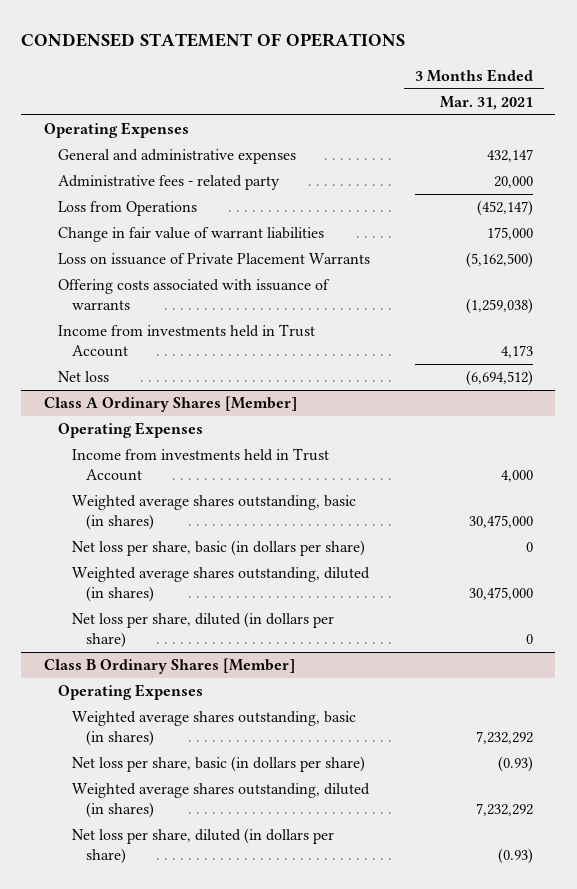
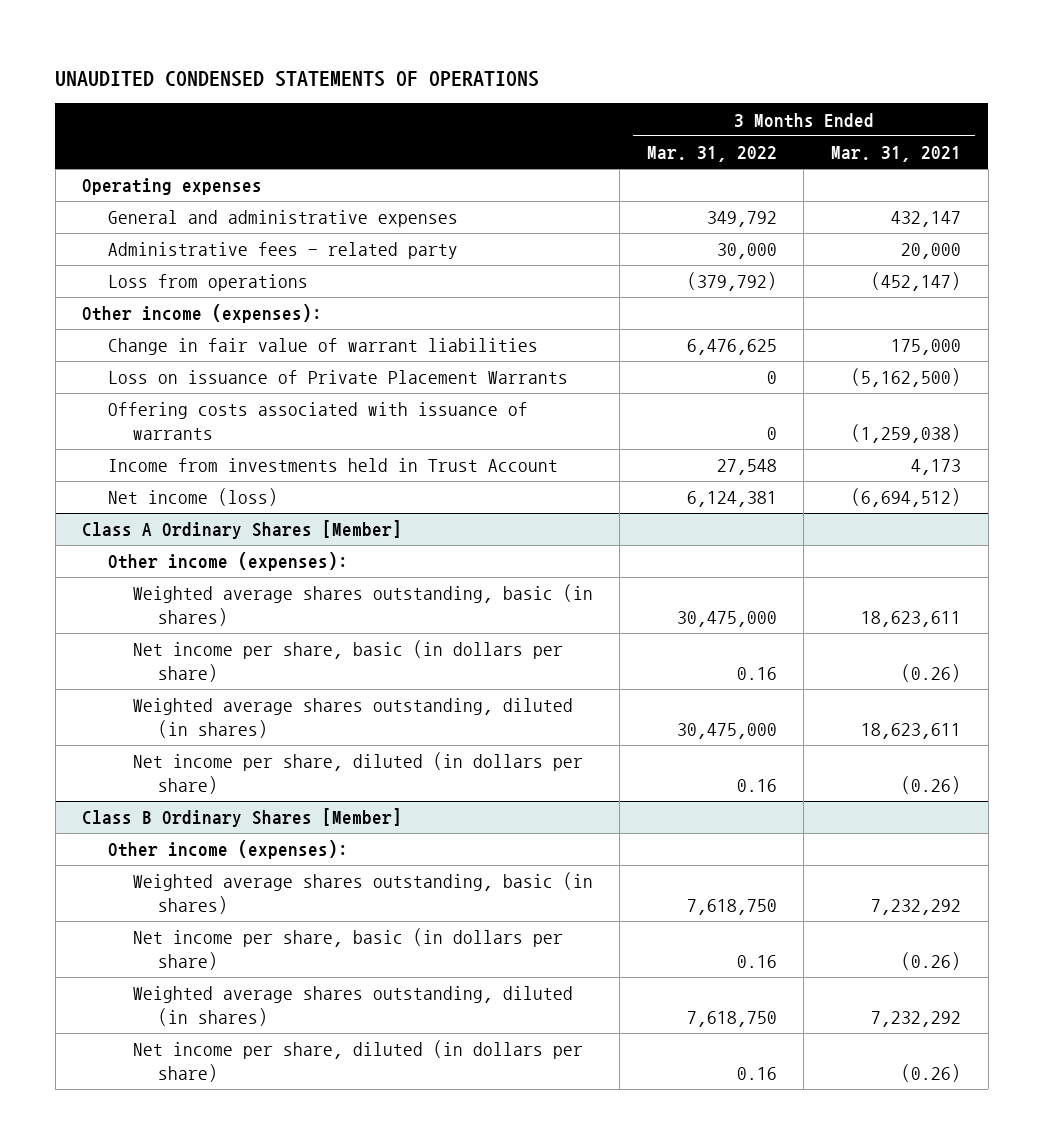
- CONDENSED STATEMENT OF OPERATIONS
+ UNAUDITED CONDENSED STATEMENTS OF OPERATIONS
- | 3 Months Ended Mar. 31, 2021
+ | 3 Months Ended Mar. 31, 2022 | 3 Months Ended Mar. 31, 2021
- Operating Expenses
+ Operating expenses
- Loss from Operations | (452,147)
+ Loss from operations | (379,792) | (452,147)
+ Other income (expenses):
- Net loss | (6,694,512)
+ Net income (loss) | 6,124,381 | (6,694,512)
@ Class A Ordinary Shares [Member]
- Operating Expenses
- Income from investments held in Trust Account | 4,000
- Weighted average shares outstanding, basic (in shares) | 30,475,000
- Net loss per share, basic (in dollars per share) | 0
- Weighted average shares outstanding, diluted (in shares) | 30,475,000
- Net loss per share, diluted (in dollars per share) | 0
+ Other income (expenses):
+ Weighted average shares outstanding, basic (in shares) | 30,475,000 | 18,623,611
+ Net income per share, basic (in dollars per share) | 0.16 | (0.26)
+ Weighted average shares outstanding, diluted (in shares) | 30,475,000 | 18,623,611
+ Net income per share, diluted (in dollars per share) | 0.16 | (0.26)
@ Class B Ordinary Shares [Member]
- Operating Expenses
+ Other income (expenses):
- Net loss per share, basic (in dollars per share) | (0.93)
+ Net income per share, basic (in dollars per share) | 0.16 | (0.26)
- Net loss per share, diluted (in dollars per share) | (0.93)
+ Net income per share, diluted (in dollars per share) | 0.16 | (0.26)

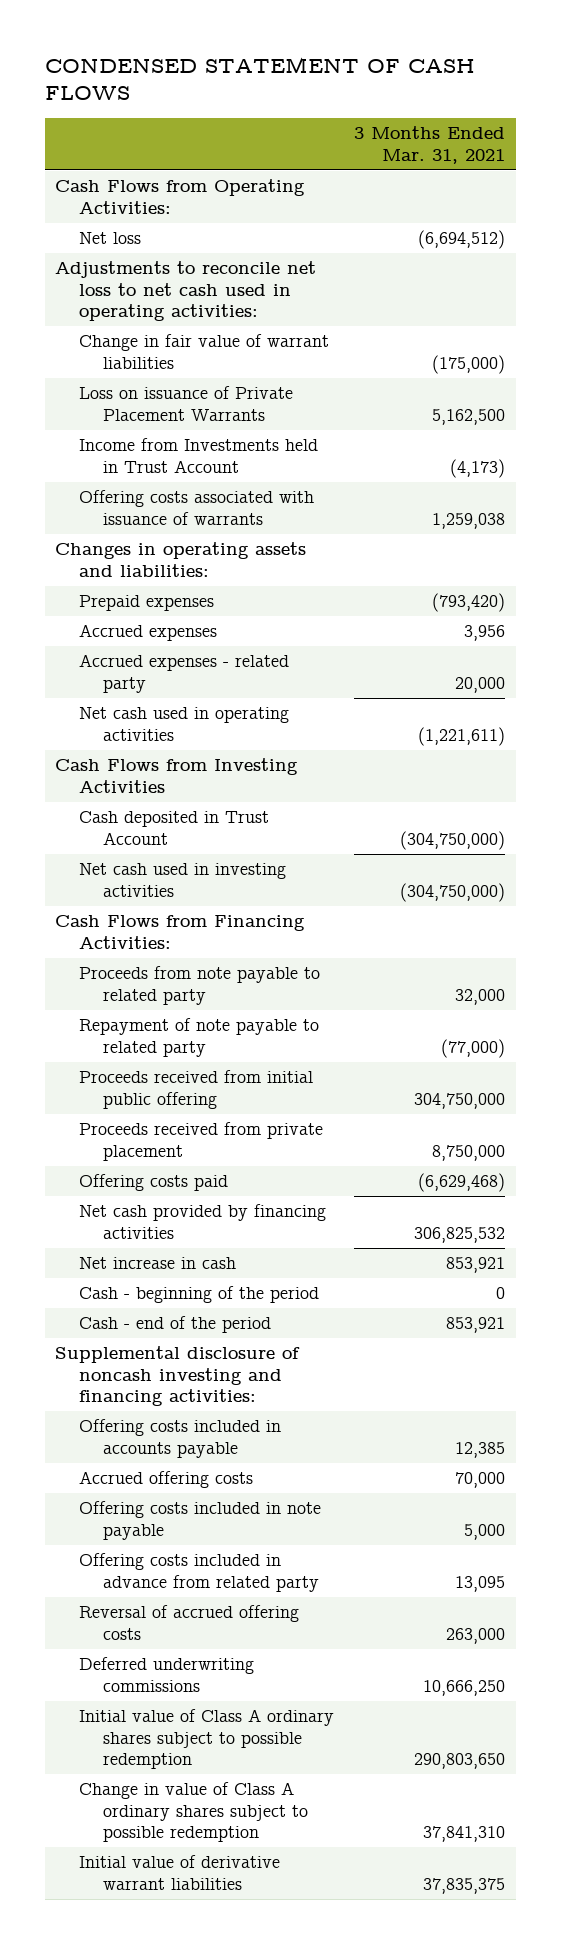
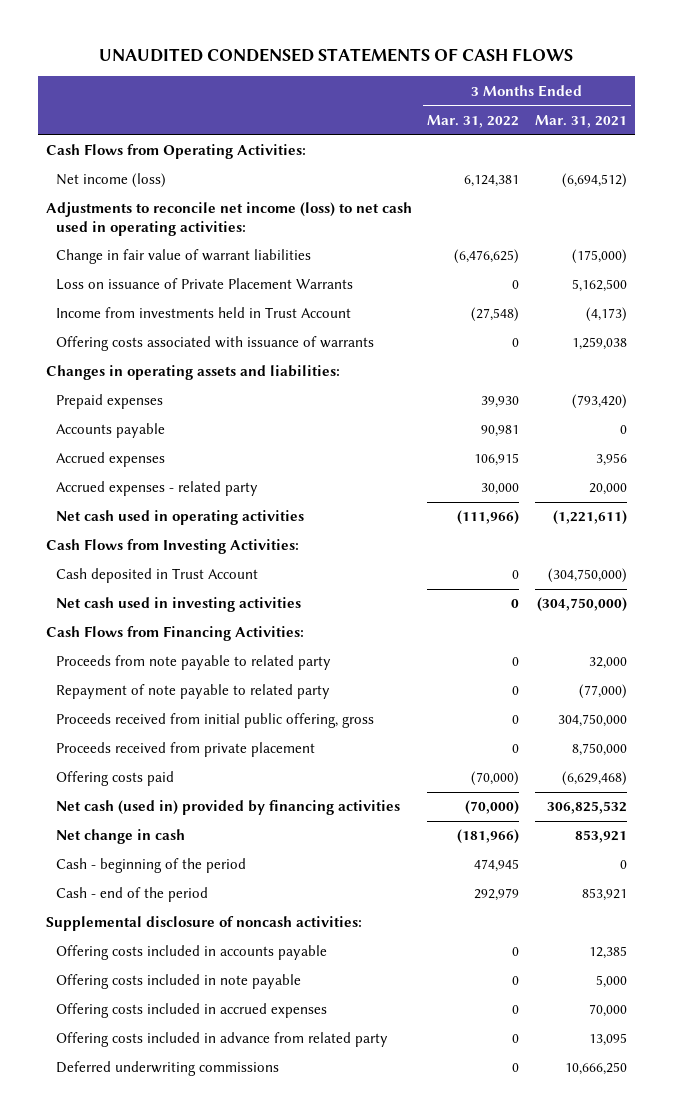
- CONDENSED STATEMENT OF CASH FLOWS
+ UNAUDITED CONDENSED STATEMENTS OF CASH FLOWS
- | 3 Months Ended Mar. 31, 2021
+ | 3 Months Ended Mar. 31, 2022 | 3 Months Ended Mar. 31, 2021
- Net loss | (6,694,512)
- Adjustments to reconcile net loss to net cash used in operating activities:
+ Net income (loss) | 6,124,381 | (6,694,512)
+ Adjustments to reconcile net income (loss) to net cash used in operating activities:
- Income from Investments held in Trust Account | (4,173)
+ Income from investments held in Trust Account | (27,548) | (4,173)
+ Accounts payable | 90,981 | 0
- Cash Flows from Investing Activities
+ Cash Flows from Investing Activities:
- Proceeds received from initial public offering | 304,750,000
+ Proceeds received from initial public offering, gross | 0 | 304,750,000
- Net cash provided by financing activities | 306,825,532
- Net increase in cash | 853,921
+ Net cash (used in) provided by financing activities | (70,000) | 306,825,532
+ Net change in cash | (181,966) | 853,921
- Supplemental disclosure of noncash investing and financing activities:
+ Supplemental disclosure of noncash activities:
- Accrued offering costs | 70,000
+ Offering costs included in accrued expenses | 0 | 70,000
- Reversal of accrued offering costs | 263,000
- Initial value of Class A ordinary shares subject to possible redemption | 290,803,650
- Change in value of Class A ordinary shares subject to possible redemption | 37,841,310
- Initial value of derivative warrant liabilities | 37,835,375

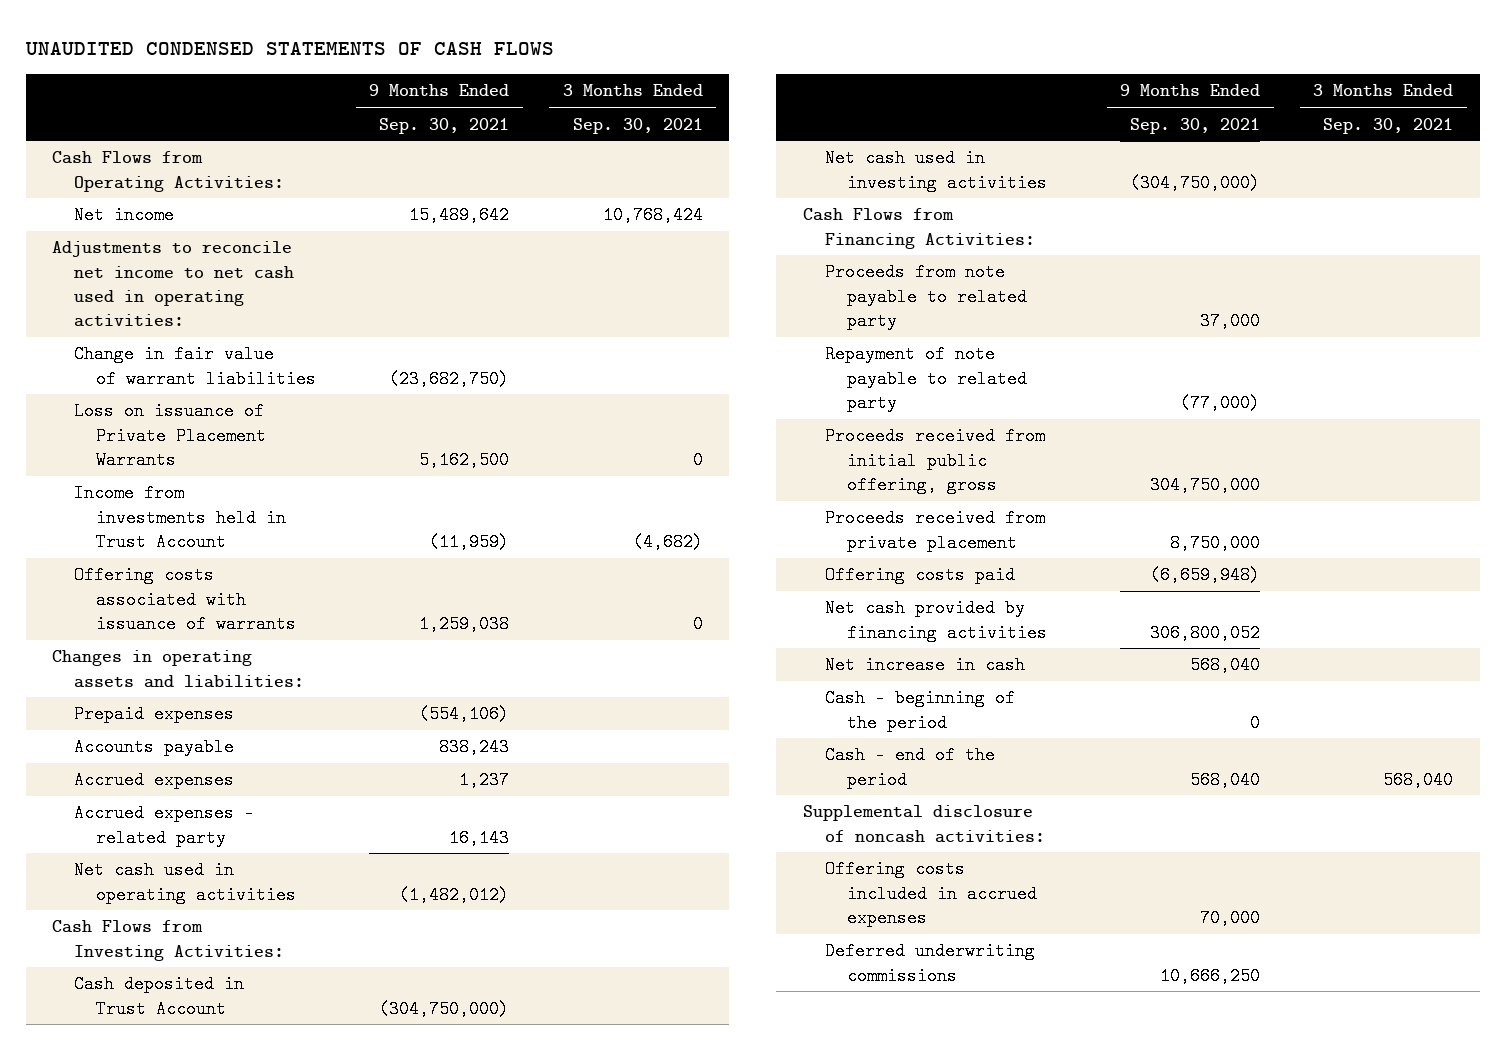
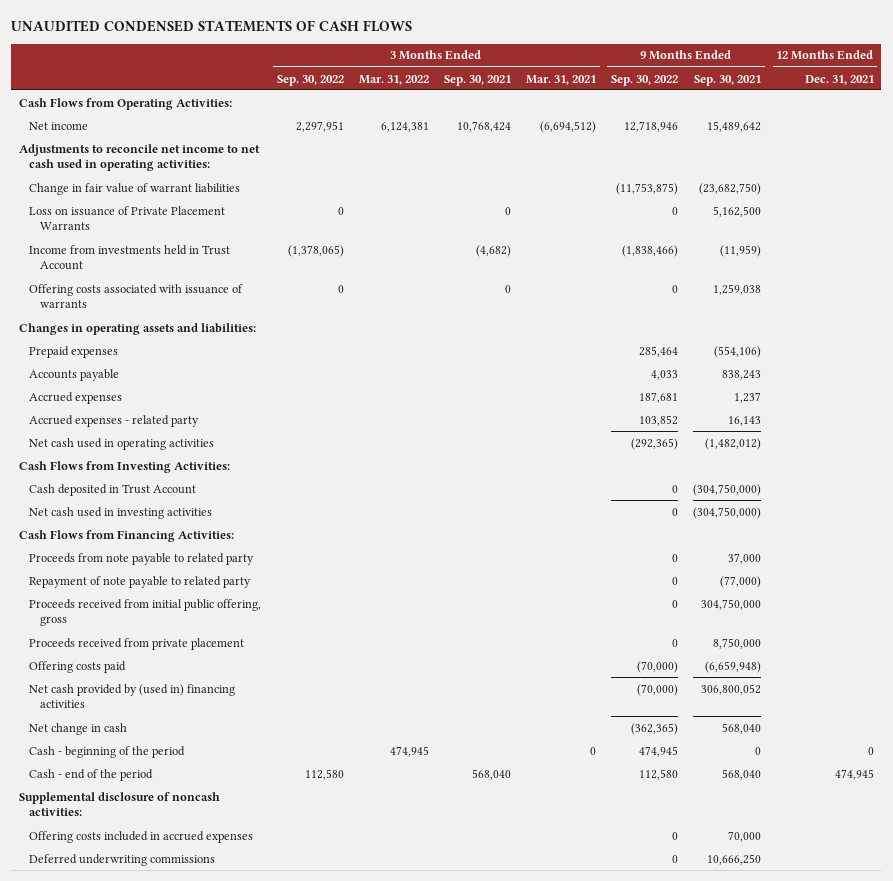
- | 9 Months Ended Sep. 30, 2021 | 3 Months Ended Sep. 30, 2021
+ | 3 Months Ended Sep. 30, 2022 | 3 Months Ended Mar. 31, 2022 | 3 Months Ended Sep. 30, 2021 | 3 Months Ended Mar. 31, 2021 | 9 Months Ended Sep. 30, 2022 | 9 Months Ended Sep. 30, 2021 | 12 Months Ended Dec. 31, 2021
- Net cash provided by financing activities | 306,800,052 |
- Net increase in cash | 568,040 |
+ Net cash provided by (used in) financing activities | | | | | (70,000) | 306,800,052 |
+ Net change in cash | | | | | (362,365) | 568,040 |

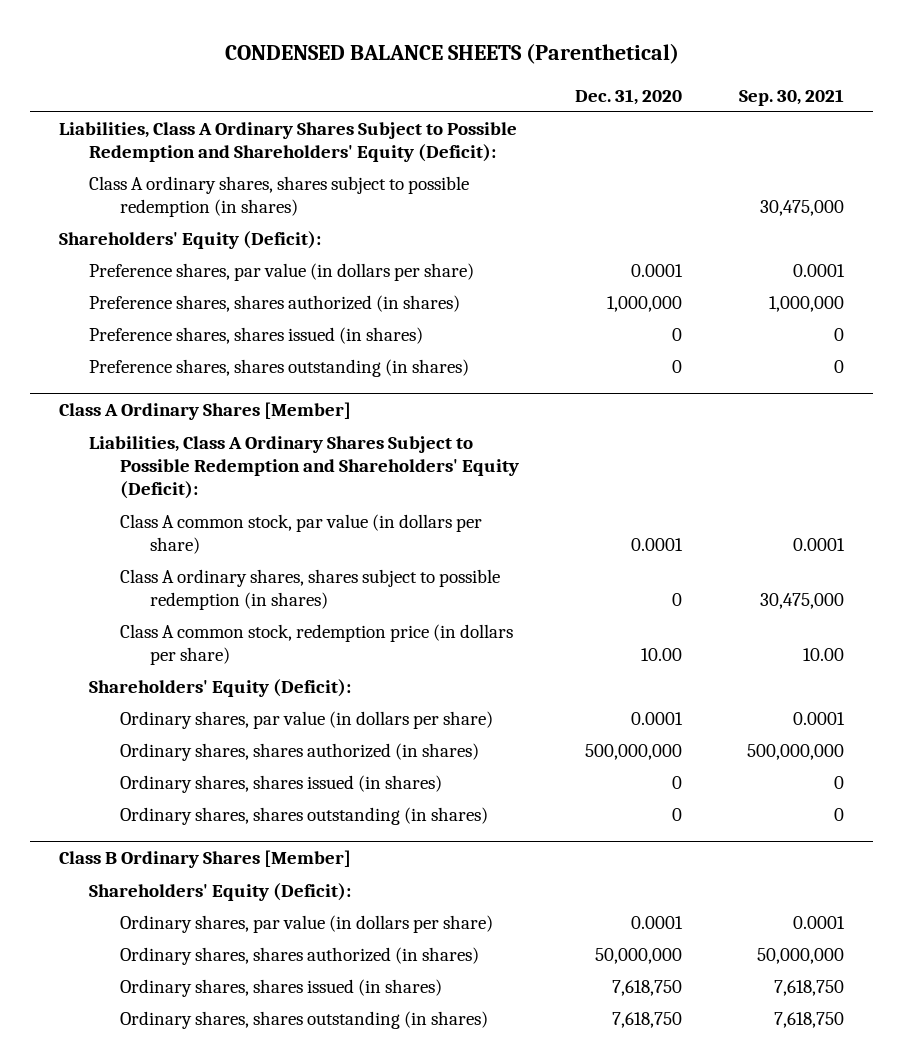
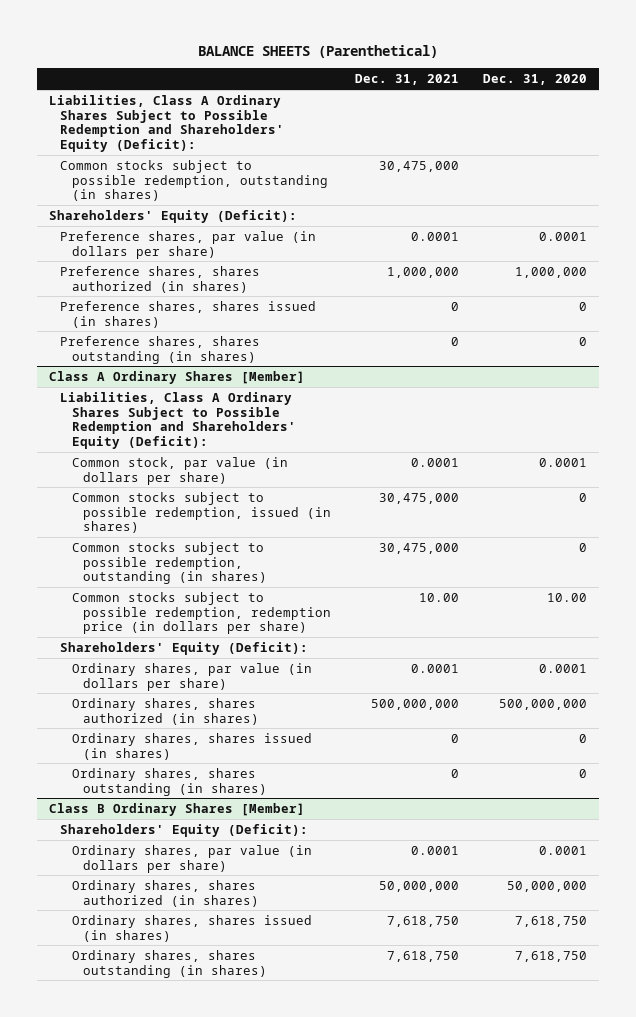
- CONDENSED BALANCE SHEETS (Parenthetical)
+ BALANCE SHEETS (Parenthetical)
- | Dec. 31, 2020 | Sep. 30, 2021
+ | Dec. 31, 2021 | Dec. 31, 2020
- Class A ordinary shares, shares subject to possible redemption (in shares) | | 30,475,000
+ Common stocks subject to possible redemption, outstanding (in shares) | 30,475,000 |
@ Class A Ordinary Shares [Member]
- Class A common stock, par value (in dollars per share) | 0.0001 | 0.0001
- Class A ordinary shares, shares subject to possible redemption (in shares) | 0 | 30,475,000
- Class A common stock, redemption price (in dollars per share) | 10.00 | 10.00
+ Common stock, par value (in dollars per share) | 0.0001 | 0.0001
+ Common stocks subject to possible redemption, issued (in shares) | 30,475,000 | 0
+ Common stocks subject to possible redemption, outstanding (in shares) | 30,475,000 | 0
+ Common stocks subject to possible redemption, redemption price (in dollars per share) | 10.00 | 10.00

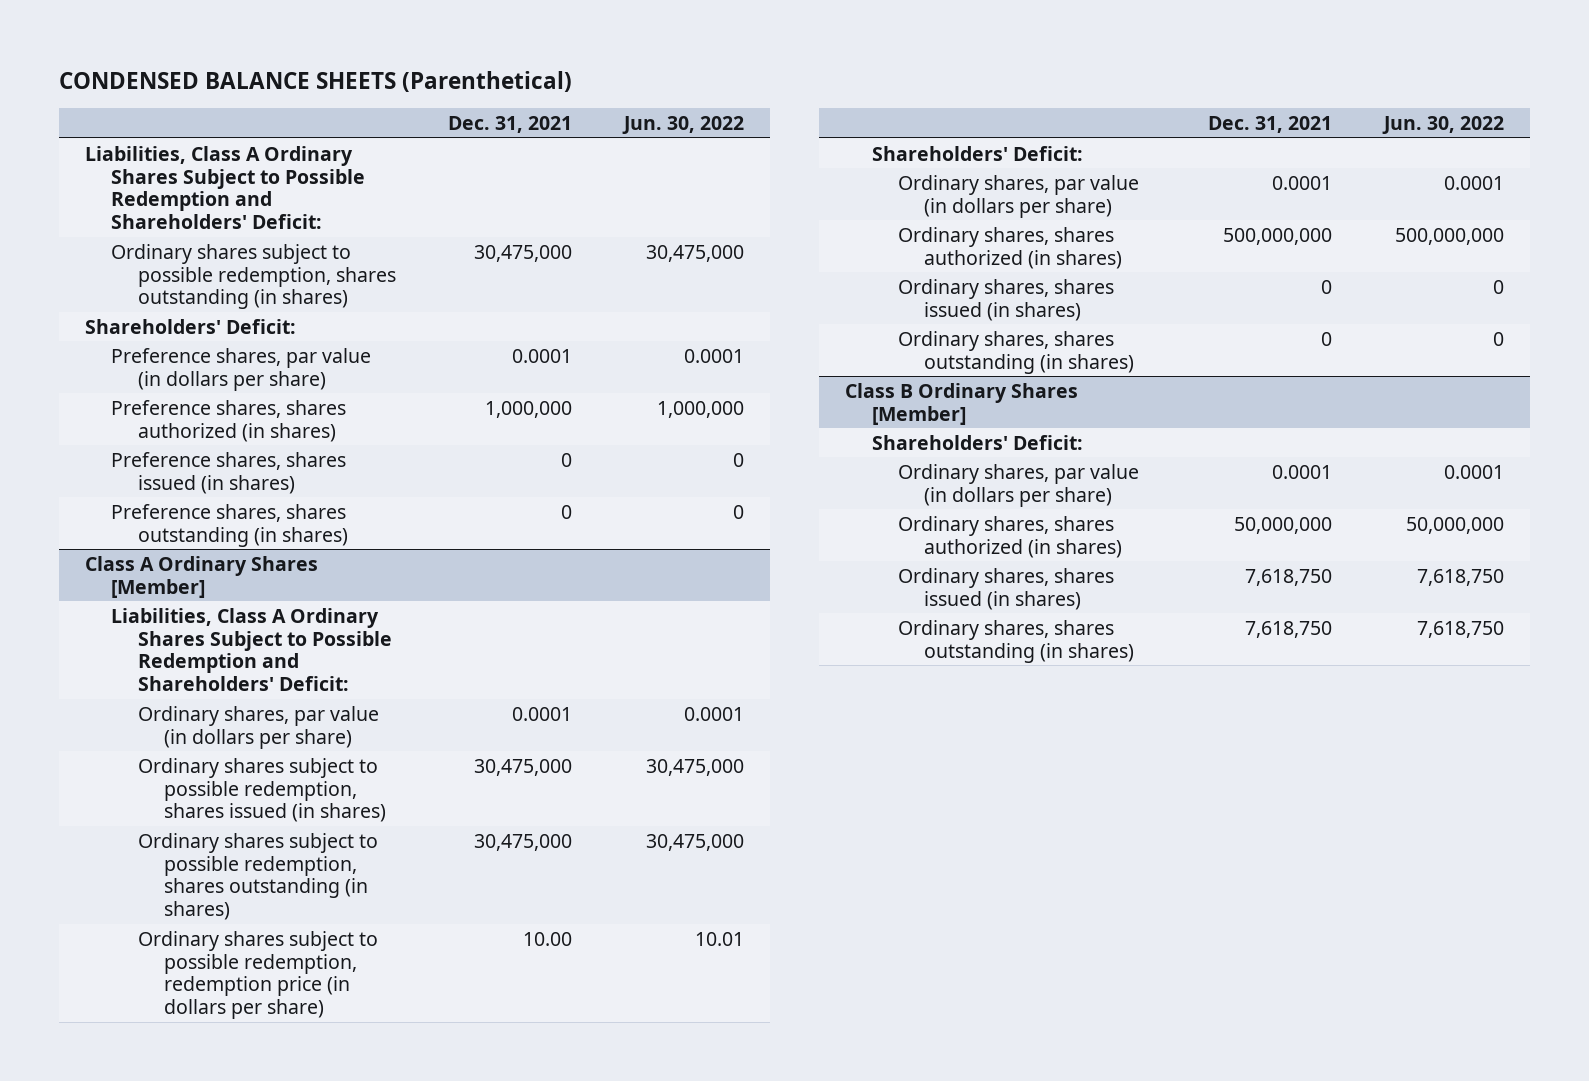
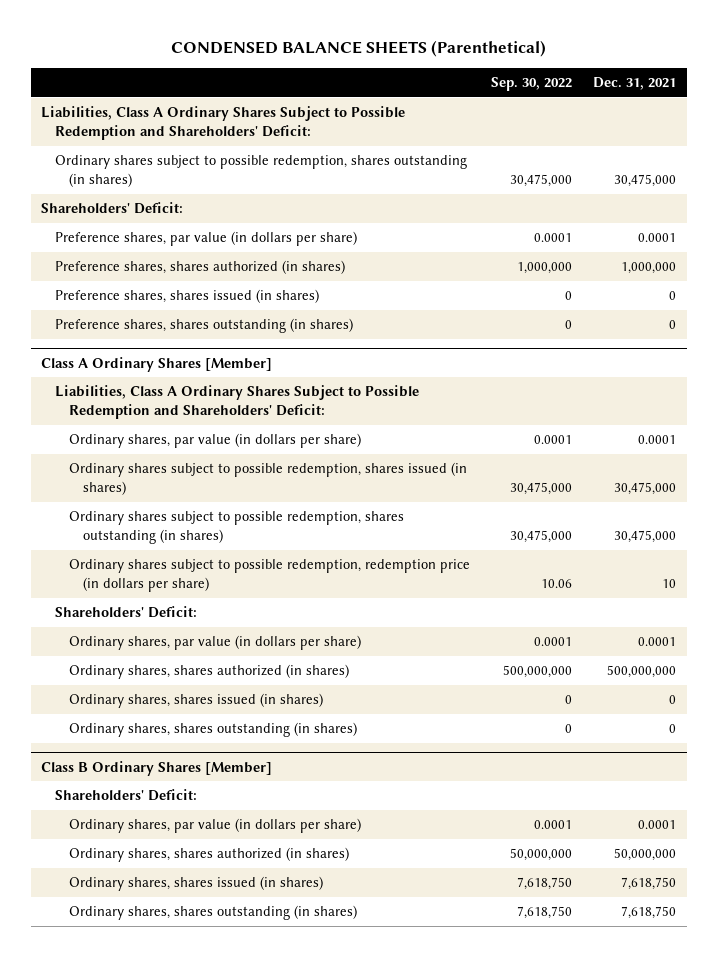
- | Dec. 31, 2021 | Jun. 30, 2022
+ | Sep. 30, 2022 | Dec. 31, 2021
@ Class A Ordinary Shares [Member]
- Ordinary shares subject to possible redemption, redemption price (in dollars per share) | 10.00 | 10.01
+ Ordinary shares subject to possible redemption, redemption price (in dollars per share) | 10.06 | 10

